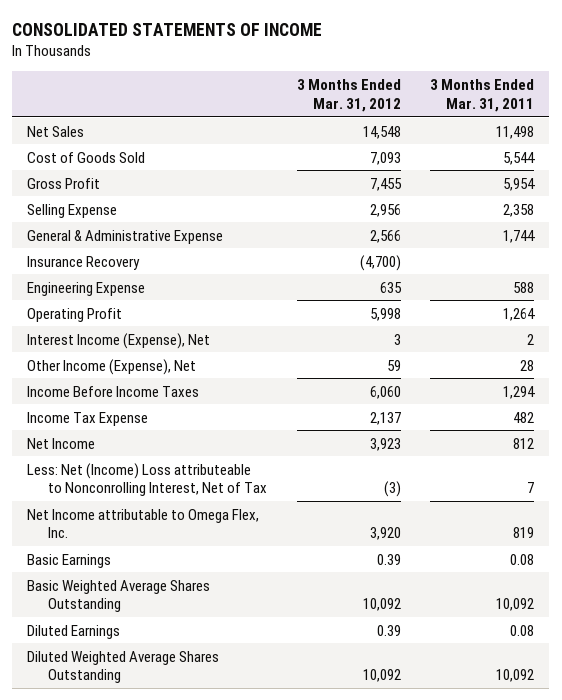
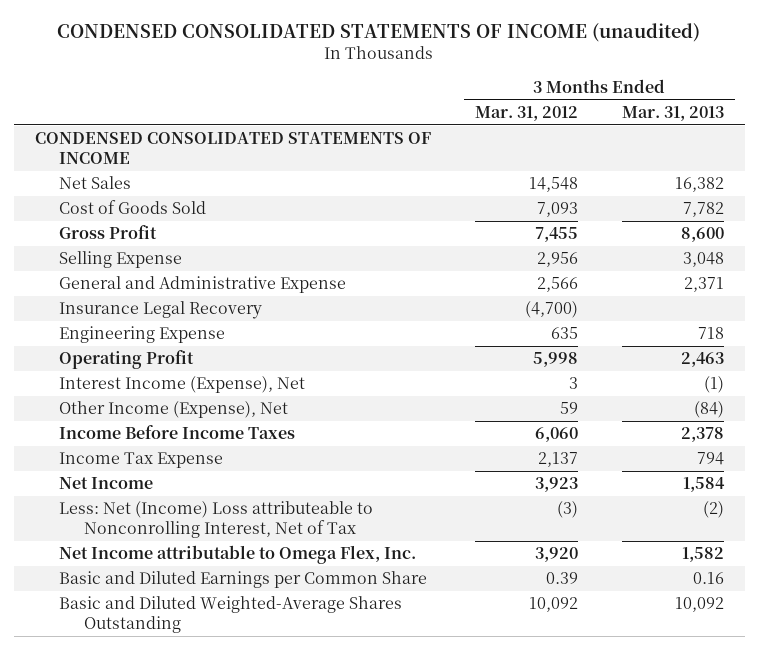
- CONSOLIDATED STATEMENTS OF INCOME
+ CONDENSED CONSOLIDATED STATEMENTS OF INCOME (unaudited)
- | 3 Months Ended Mar. 31, 2012 | 3 Months Ended Mar. 31, 2011
+ | 3 Months Ended Mar. 31, 2012 | 3 Months Ended Mar. 31, 2013
+ CONDENSED CONSOLIDATED STATEMENTS OF INCOME
- General & Administrative Expense | 2,566 | 1,744
- Insurance Recovery | (4,700) |
+ General and Administrative Expense | 2,566 | 2,371
+ Insurance Legal Recovery | (4,700) |
- Basic Earnings | 0.39 | 0.08
- Basic Weighted Average Shares Outstanding | 10,092 | 10,092
- Diluted Earnings | 0.39 | 0.08
- Diluted Weighted Average Shares Outstanding | 10,092 | 10,092
+ Basic and Diluted Earnings per Common Share | 0.39 | 0.16
+ Basic and Diluted Weighted-Average Shares Outstanding | 10,092 | 10,092

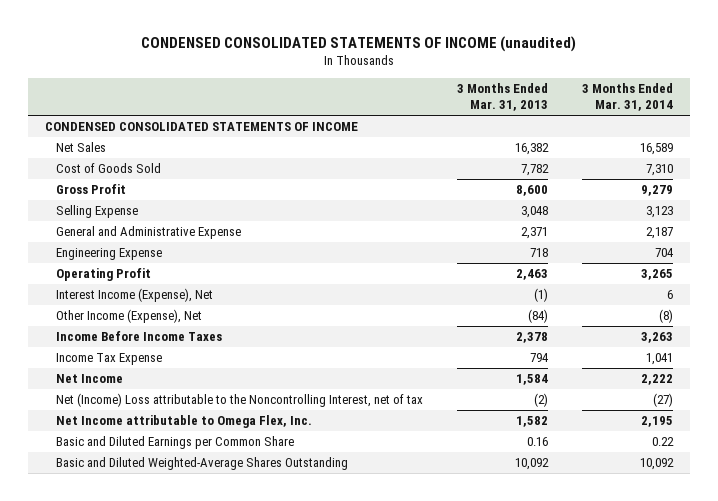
- | 3 Months Ended Mar. 31, 2012 | 3 Months Ended Mar. 31, 2013
+ | 3 Months Ended Mar. 31, 2013 | 3 Months Ended Mar. 31, 2014
- Insurance Legal Recovery | (4,700) |
- Less: Net (Income) Loss attributeable to Nonconrolling Interest, Net of Tax | (3) | (2)
+ Net (Income) Loss attributable to the Noncontrolling Interest, net of tax | (2) | (27)

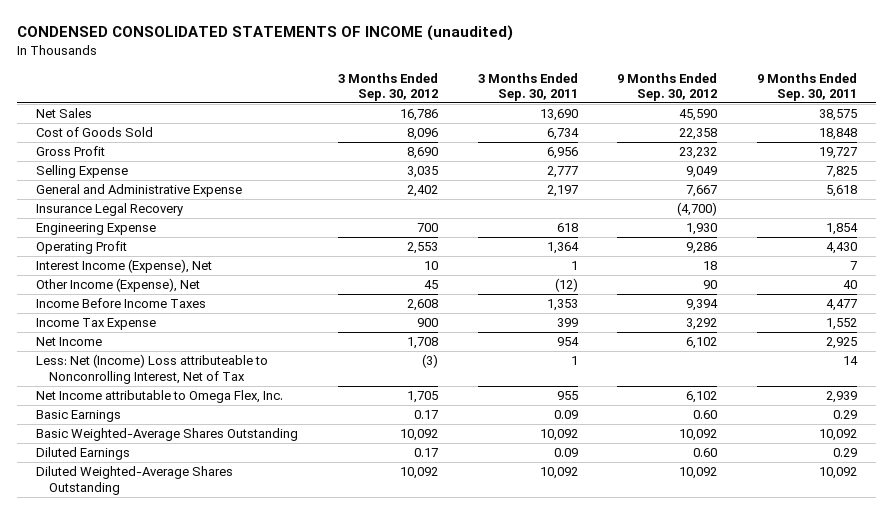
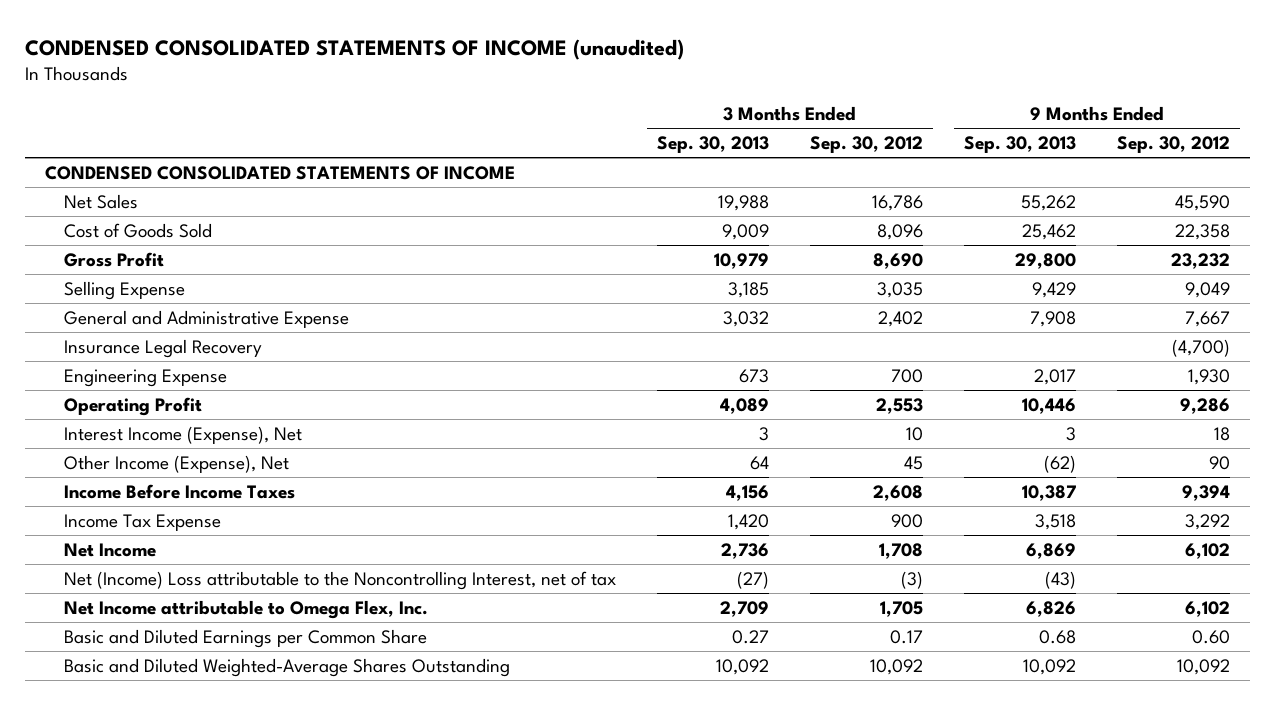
- | 3 Months Ended Sep. 30, 2012 | 3 Months Ended Sep. 30, 2011 | 9 Months Ended Sep. 30, 2012 | 9 Months Ended Sep. 30, 2011
+ | 3 Months Ended Sep. 30, 2013 | 3 Months Ended Sep. 30, 2012 | 9 Months Ended Sep. 30, 2013 | 9 Months Ended Sep. 30, 2012
+ CONDENSED CONSOLIDATED STATEMENTS OF INCOME
- Less: Net (Income) Loss attributeable to Nonconrolling Interest, Net of Tax | (3) | 1 | | 14
+ Net (Income) Loss attributable to the Noncontrolling Interest, net of tax | (27) | (3) | (43) |
- Basic Earnings | 0.17 | 0.09 | 0.60 | 0.29
- Basic Weighted-Average Shares Outstanding | 10,092 | 10,092 | 10,092 | 10,092
- Diluted Earnings | 0.17 | 0.09 | 0.60 | 0.29
- Diluted Weighted-Average Shares Outstanding | 10,092 | 10,092 | 10,092 | 10,092
+ Basic and Diluted Earnings per Common Share | 0.27 | 0.17 | 0.68 | 0.60
+ Basic and Diluted Weighted-Average Shares Outstanding | 10,092 | 10,092 | 10,092 | 10,092

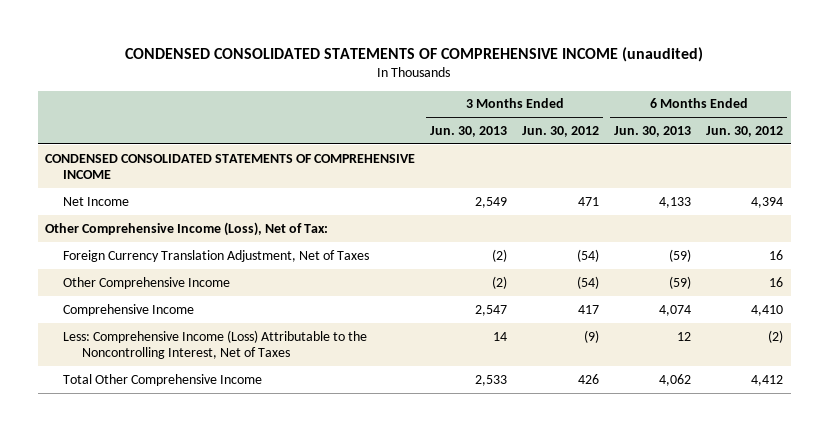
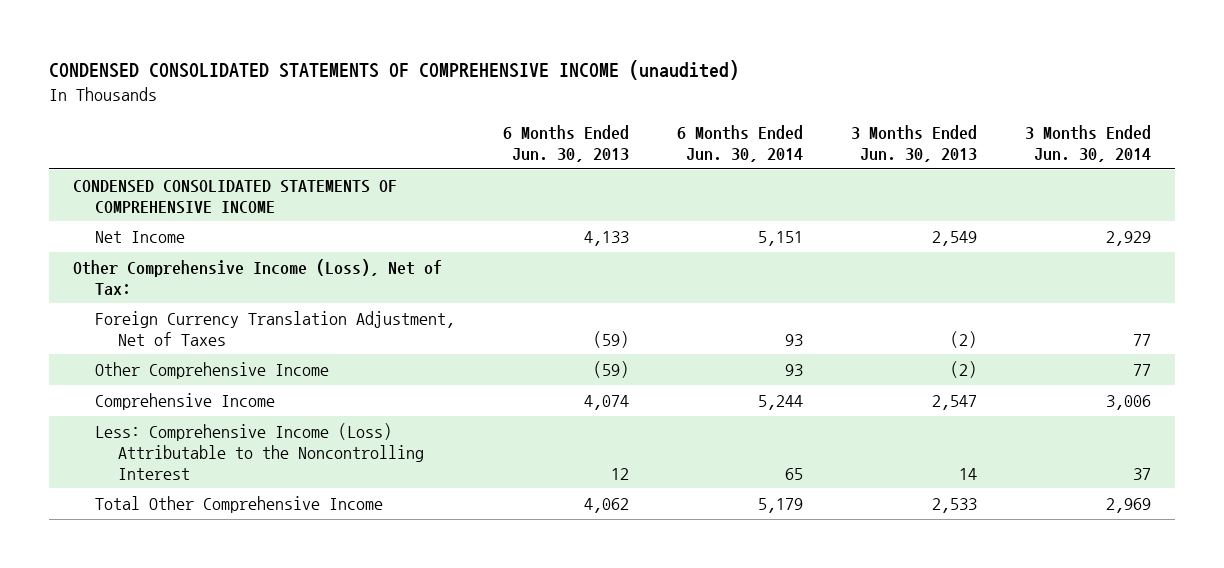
- | 3 Months Ended Jun. 30, 2013 | 3 Months Ended Jun. 30, 2012 | 6 Months Ended Jun. 30, 2013 | 6 Months Ended Jun. 30, 2012
+ | 6 Months Ended Jun. 30, 2013 | 6 Months Ended Jun. 30, 2014 | 3 Months Ended Jun. 30, 2013 | 3 Months Ended Jun. 30, 2014
- Less: Comprehensive Income (Loss) Attributable to the Noncontrolling Interest, Net of Taxes | 14 | (9) | 12 | (2)
+ Less: Comprehensive Income (Loss) Attributable to the Noncontrolling Interest | 12 | 65 | 14 | 37

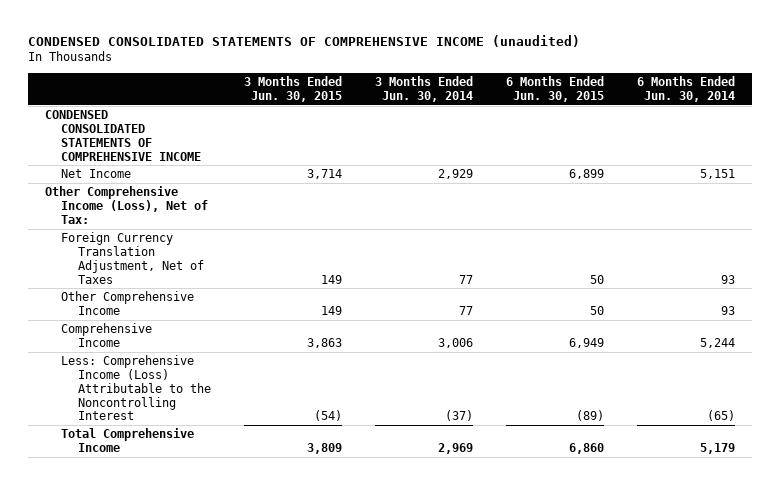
- | 6 Months Ended Jun. 30, 2013 | 6 Months Ended Jun. 30, 2014 | 3 Months Ended Jun. 30, 2013 | 3 Months Ended Jun. 30, 2014
+ | 3 Months Ended Jun. 30, 2015 | 3 Months Ended Jun. 30, 2014 | 6 Months Ended Jun. 30, 2015 | 6 Months Ended Jun. 30, 2014
- Less: Comprehensive Income (Loss) Attributable to the Noncontrolling Interest | 12 | 65 | 14 | 37
- Total Other Comprehensive Income | 4,062 | 5,179 | 2,533 | 2,969
+ Less: Comprehensive Income (Loss) Attributable to the Noncontrolling Interest | (54) | (37) | (89) | (65)
+ Total Comprehensive Income | 3,809 | 2,969 | 6,860 | 5,179

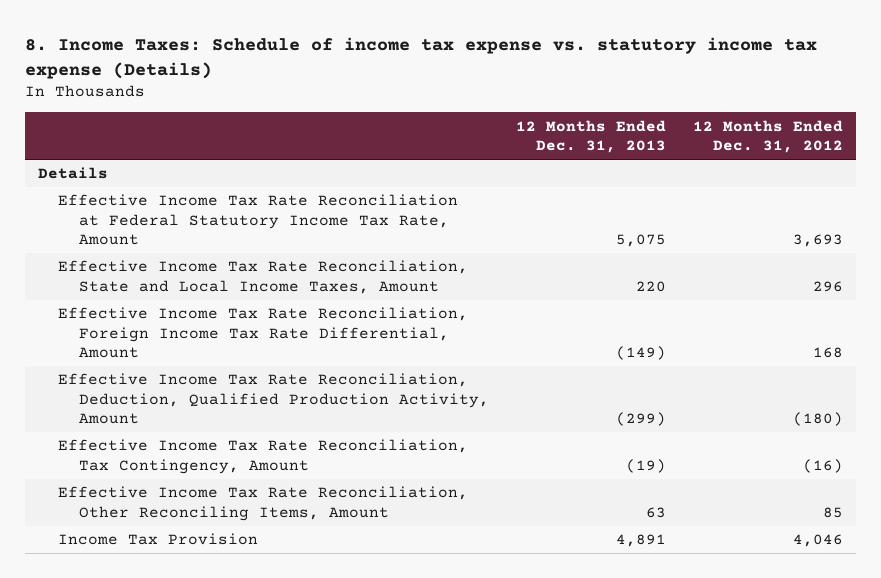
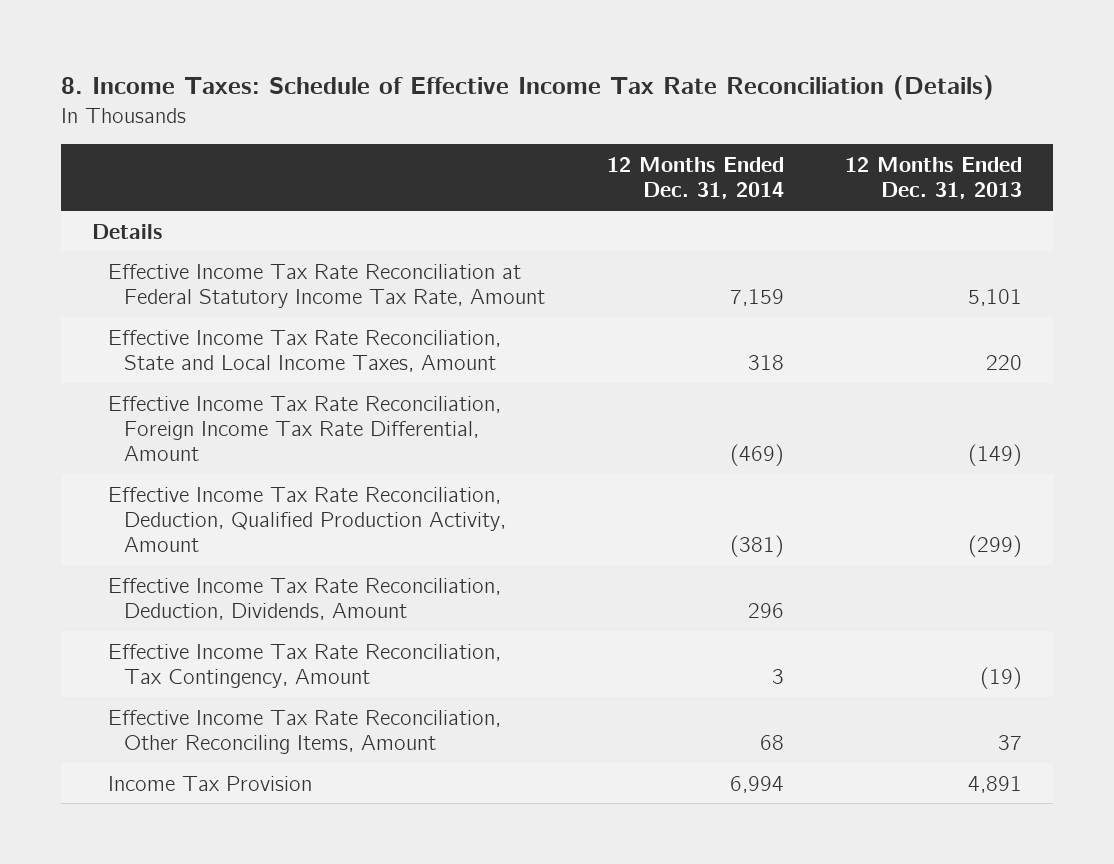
- 8. Income Taxes: Schedule of income tax expense vs. statutory income tax expense (Details)
+ 8. Income Taxes: Schedule of Effective Income Tax Rate Reconciliation (Details)
- | 12 Months Ended Dec. 31, 2013 | 12 Months Ended Dec. 31, 2012
+ | 12 Months Ended Dec. 31, 2014 | 12 Months Ended Dec. 31, 2013
- Effective Income Tax Rate Reconciliation at Federal Statutory Income Tax Rate, Amount | 5,075 | 3,693
+ Effective Income Tax Rate Reconciliation at Federal Statutory Income Tax Rate, Amount | 7,159 | 5,101
+ Effective Income Tax Rate Reconciliation, Deduction, Dividends, Amount | 296 |
- Effective Income Tax Rate Reconciliation, Other Reconciling Items, Amount | 63 | 85
+ Effective Income Tax Rate Reconciliation, Other Reconciling Items, Amount | 68 | 37

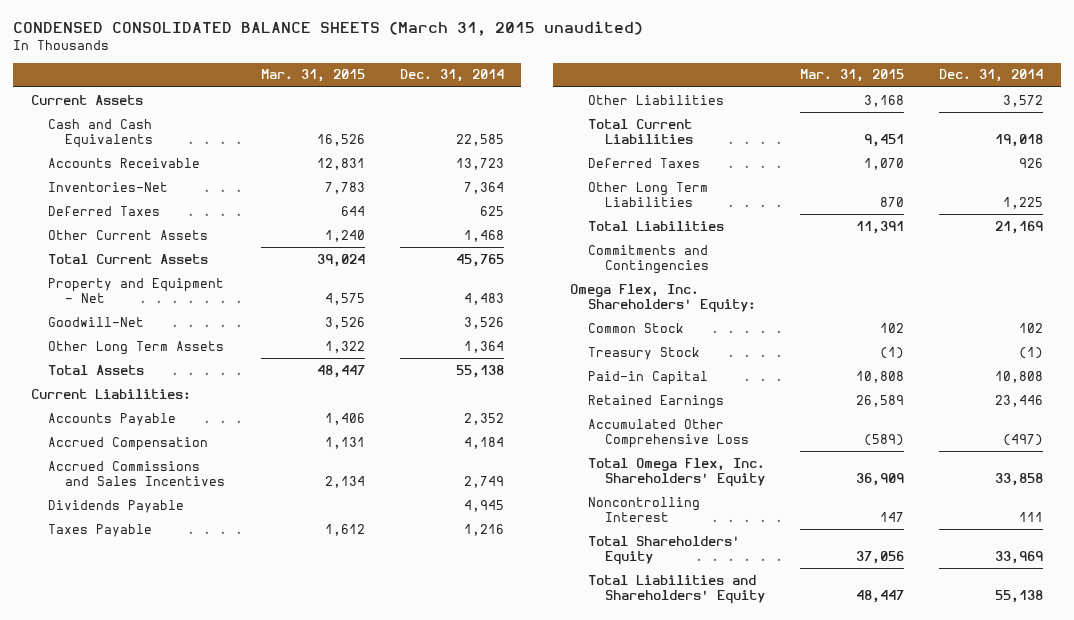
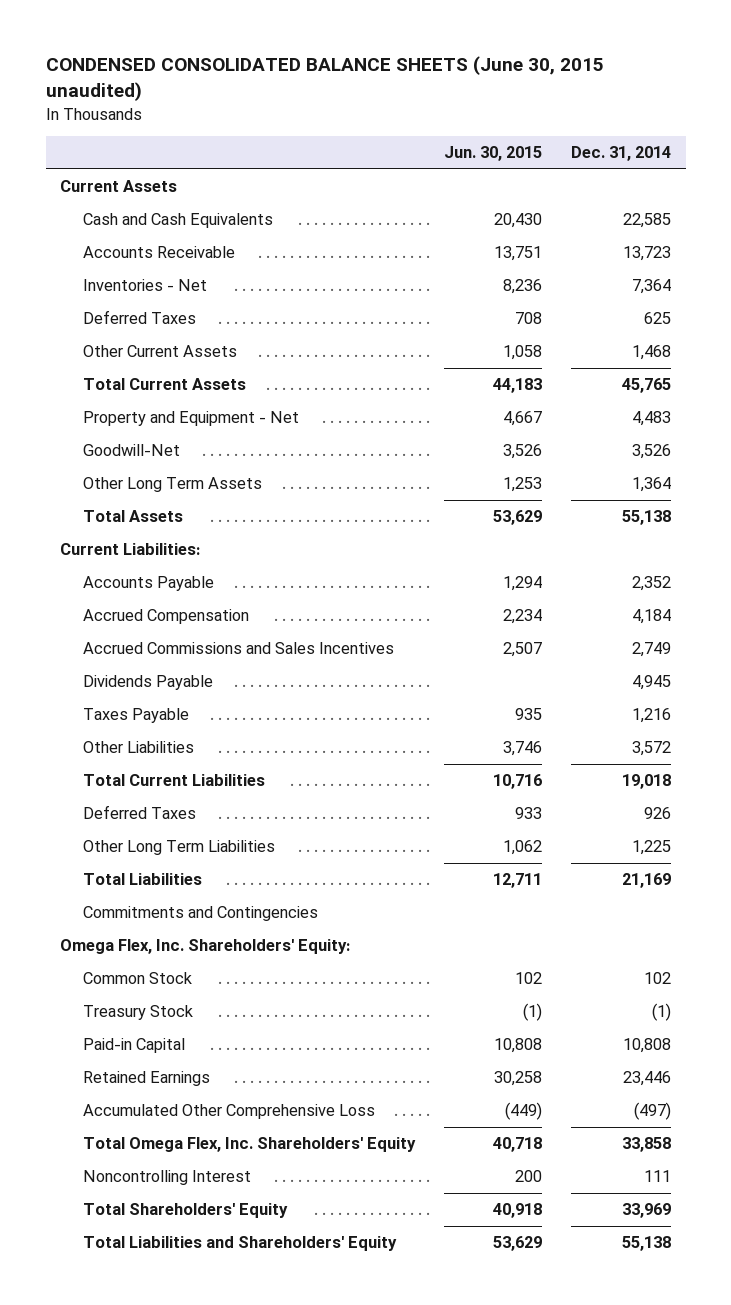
- CONDENSED CONSOLIDATED BALANCE SHEETS (March 31, 2015 unaudited)
+ CONDENSED CONSOLIDATED BALANCE SHEETS (June 30, 2015 unaudited)
- | Mar. 31, 2015 | Dec. 31, 2014
+ | Jun. 30, 2015 | Dec. 31, 2014
- Inventories-Net | 7,783 | 7,364
+ Inventories - Net | 8,236 | 7,364

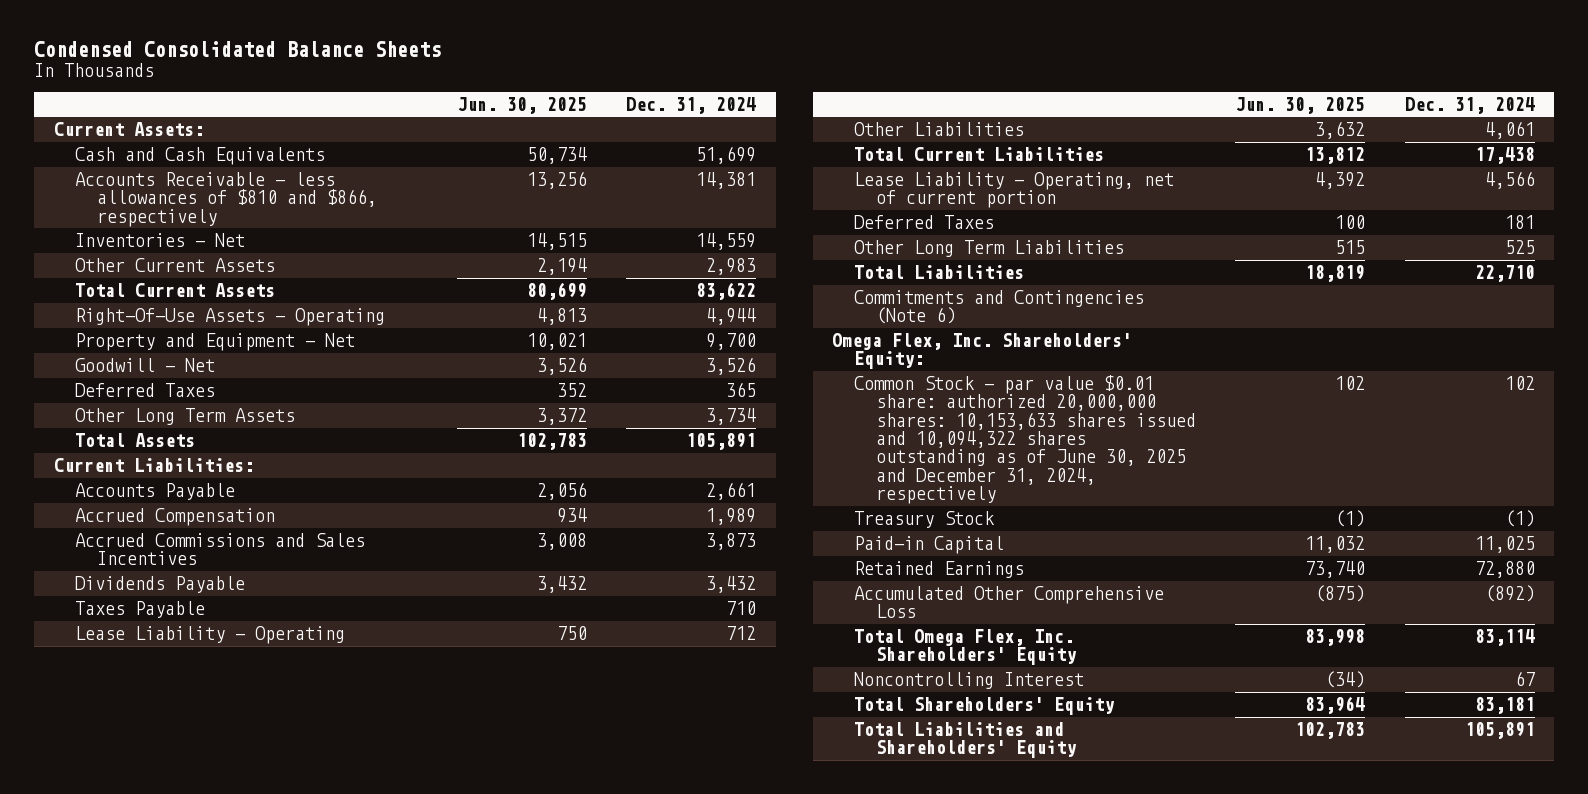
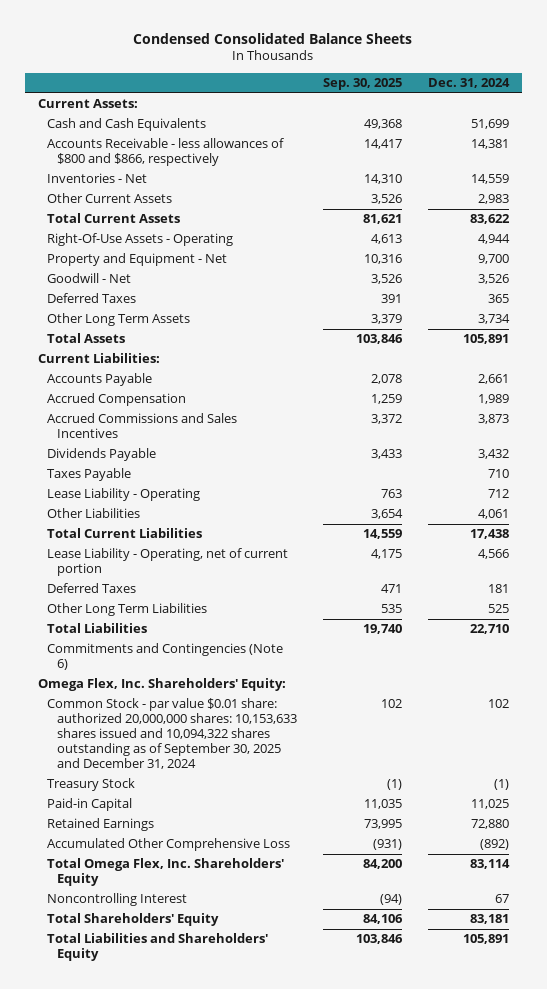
- | Jun. 30, 2025 | Dec. 31, 2024
+ | Sep. 30, 2025 | Dec. 31, 2024
- Accounts Receivable - less allowances of $810 and $866, respectively | 13,256 | 14,381
+ Accounts Receivable - less allowances of $800 and $866, respectively | 14,417 | 14,381
- Common Stock - par value $0.01 share: authorized 20,000,000 shares: 10,153,633 shares issued and 10,094,322 shares outstanding as of June 30, 2025 and December 31, 2024, respectively | 102 | 102
+ Common Stock - par value $0.01 share: authorized 20,000,000 shares: 10,153,633 shares issued and 10,094,322 shares outstanding as of September 30, 2025 and December 31, 2024 | 102 | 102

